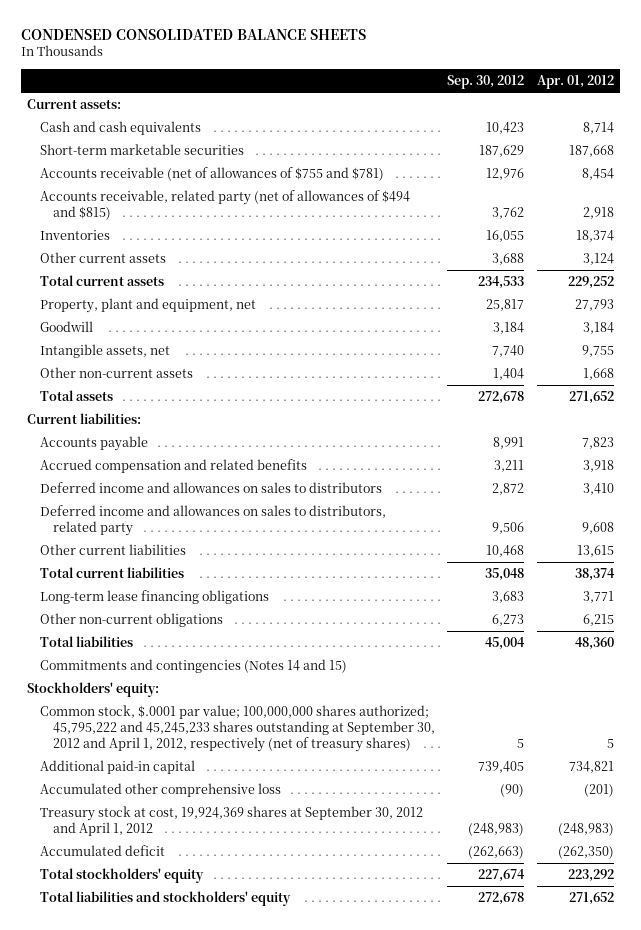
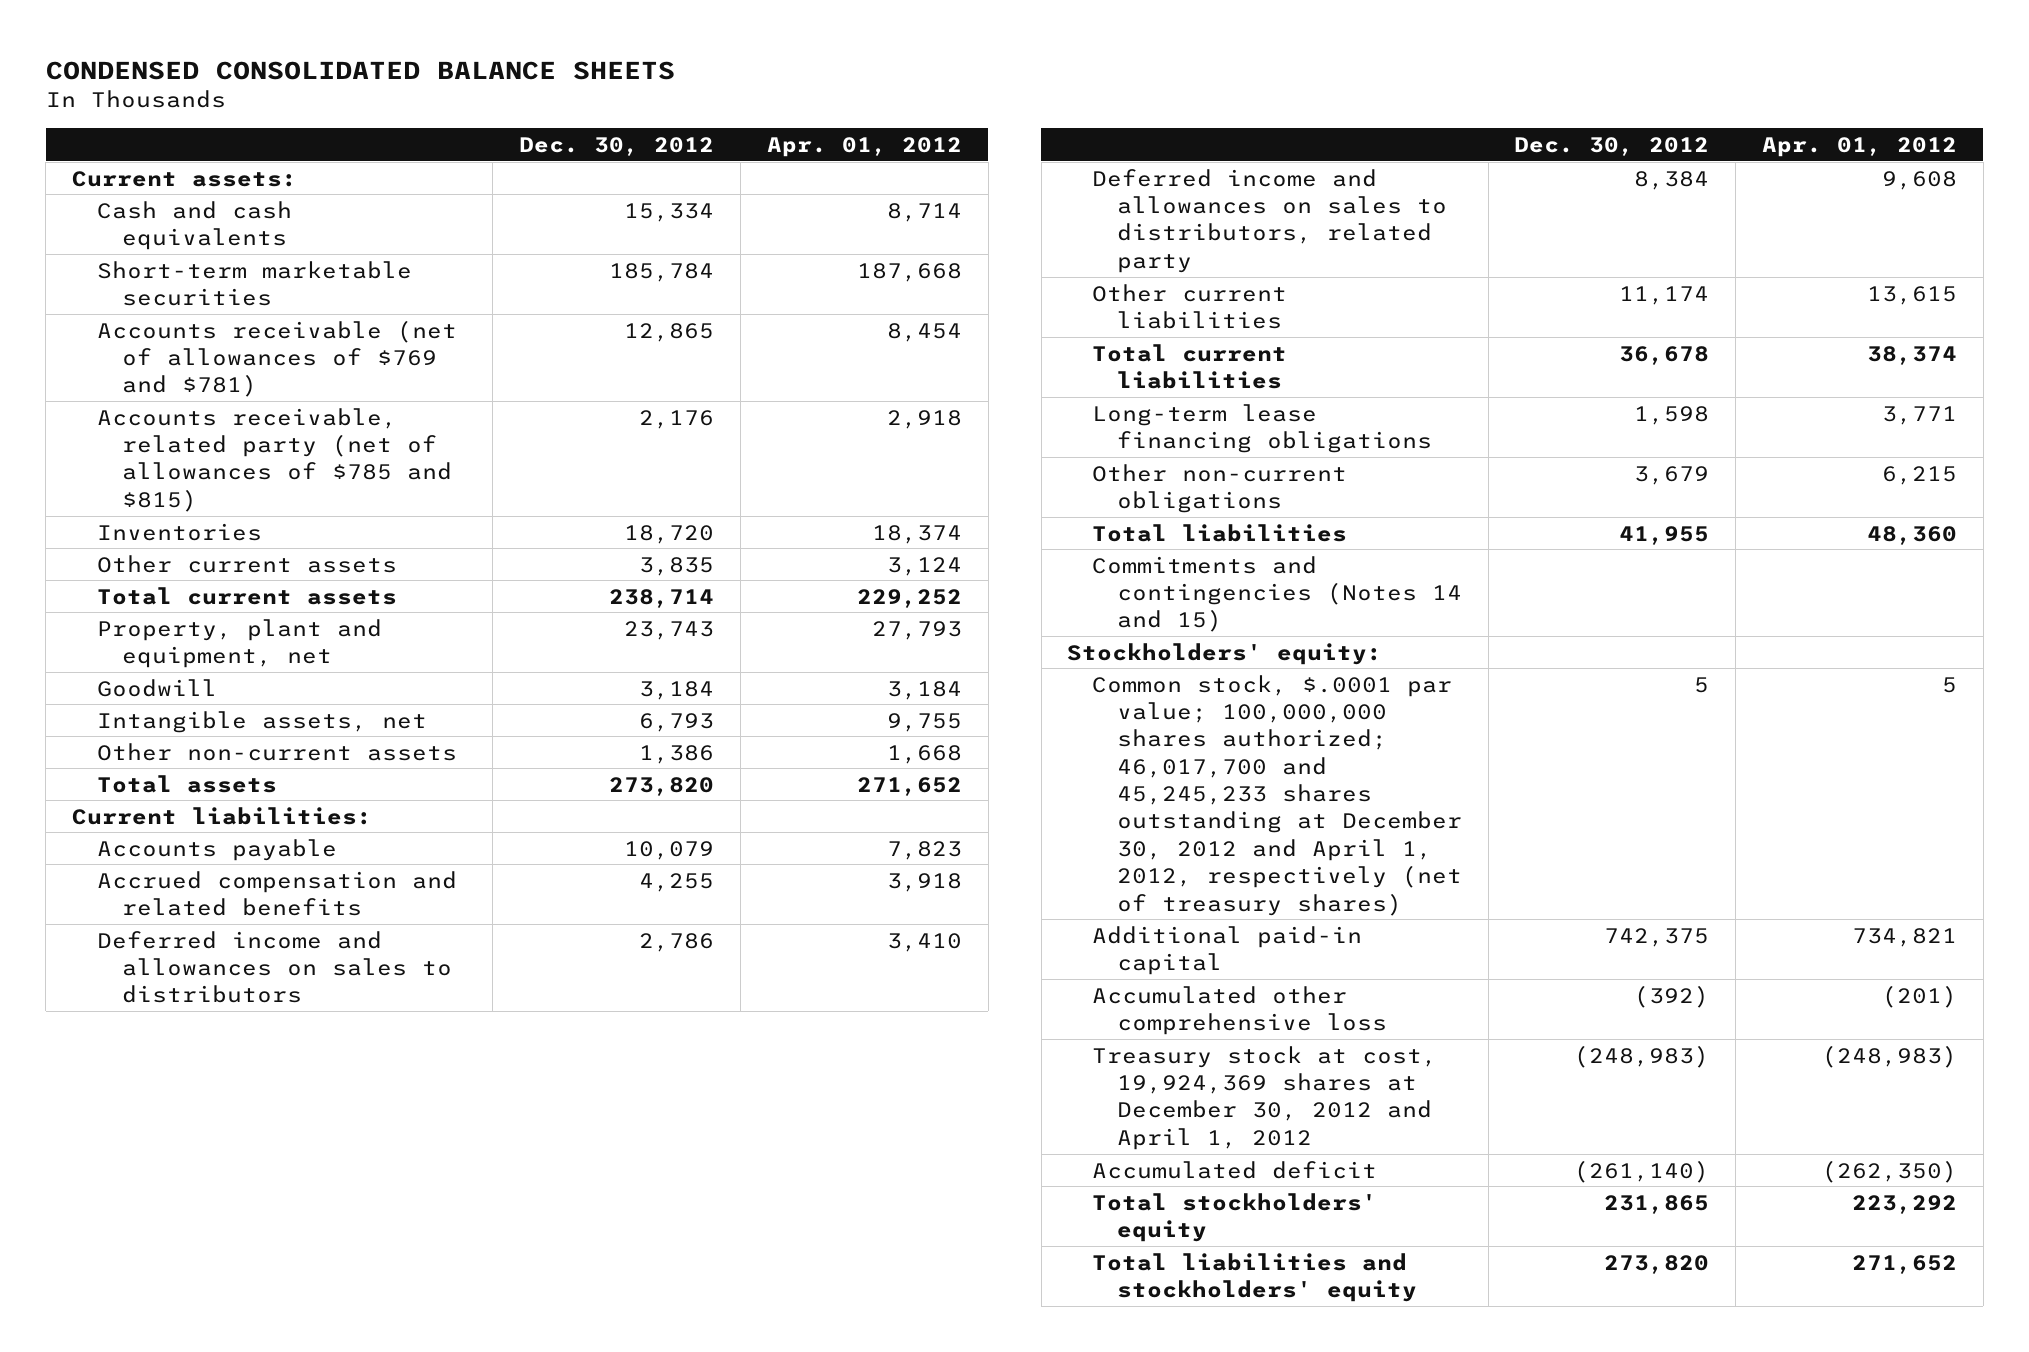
- | Sep. 30, 2012 | Apr. 01, 2012
+ | Dec. 30, 2012 | Apr. 01, 2012
- Accounts receivable (net of allowances of $755 and $781) | 12,976 | 8,454
- Accounts receivable, related party (net of allowances of $494 and $815) | 3,762 | 2,918
+ Accounts receivable (net of allowances of $769 and $781) | 12,865 | 8,454
+ Accounts receivable, related party (net of allowances of $785 and $815) | 2,176 | 2,918
- Common stock, $.0001 par value; 100,000,000 shares authorized; 45,795,222 and 45,245,233 shares outstanding at September 30, 2012 and April 1, 2012, respectively (net of treasury shares) | 5 | 5
+ Common stock, $.0001 par value; 100,000,000 shares authorized; 46,017,700 and 45,245,233 shares outstanding at December 30, 2012 and April 1, 2012, respectively (net of treasury shares) | 5 | 5
- Treasury stock at cost, 19,924,369 shares at September 30, 2012 and April 1, 2012 | (248,983) | (248,983)
+ Treasury stock at cost, 19,924,369 shares at December 30, 2012 and April 1, 2012 | (248,983) | (248,983)

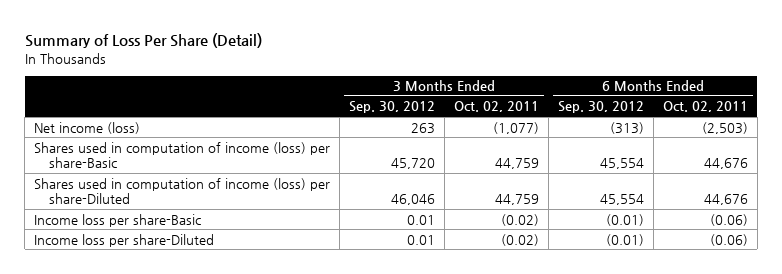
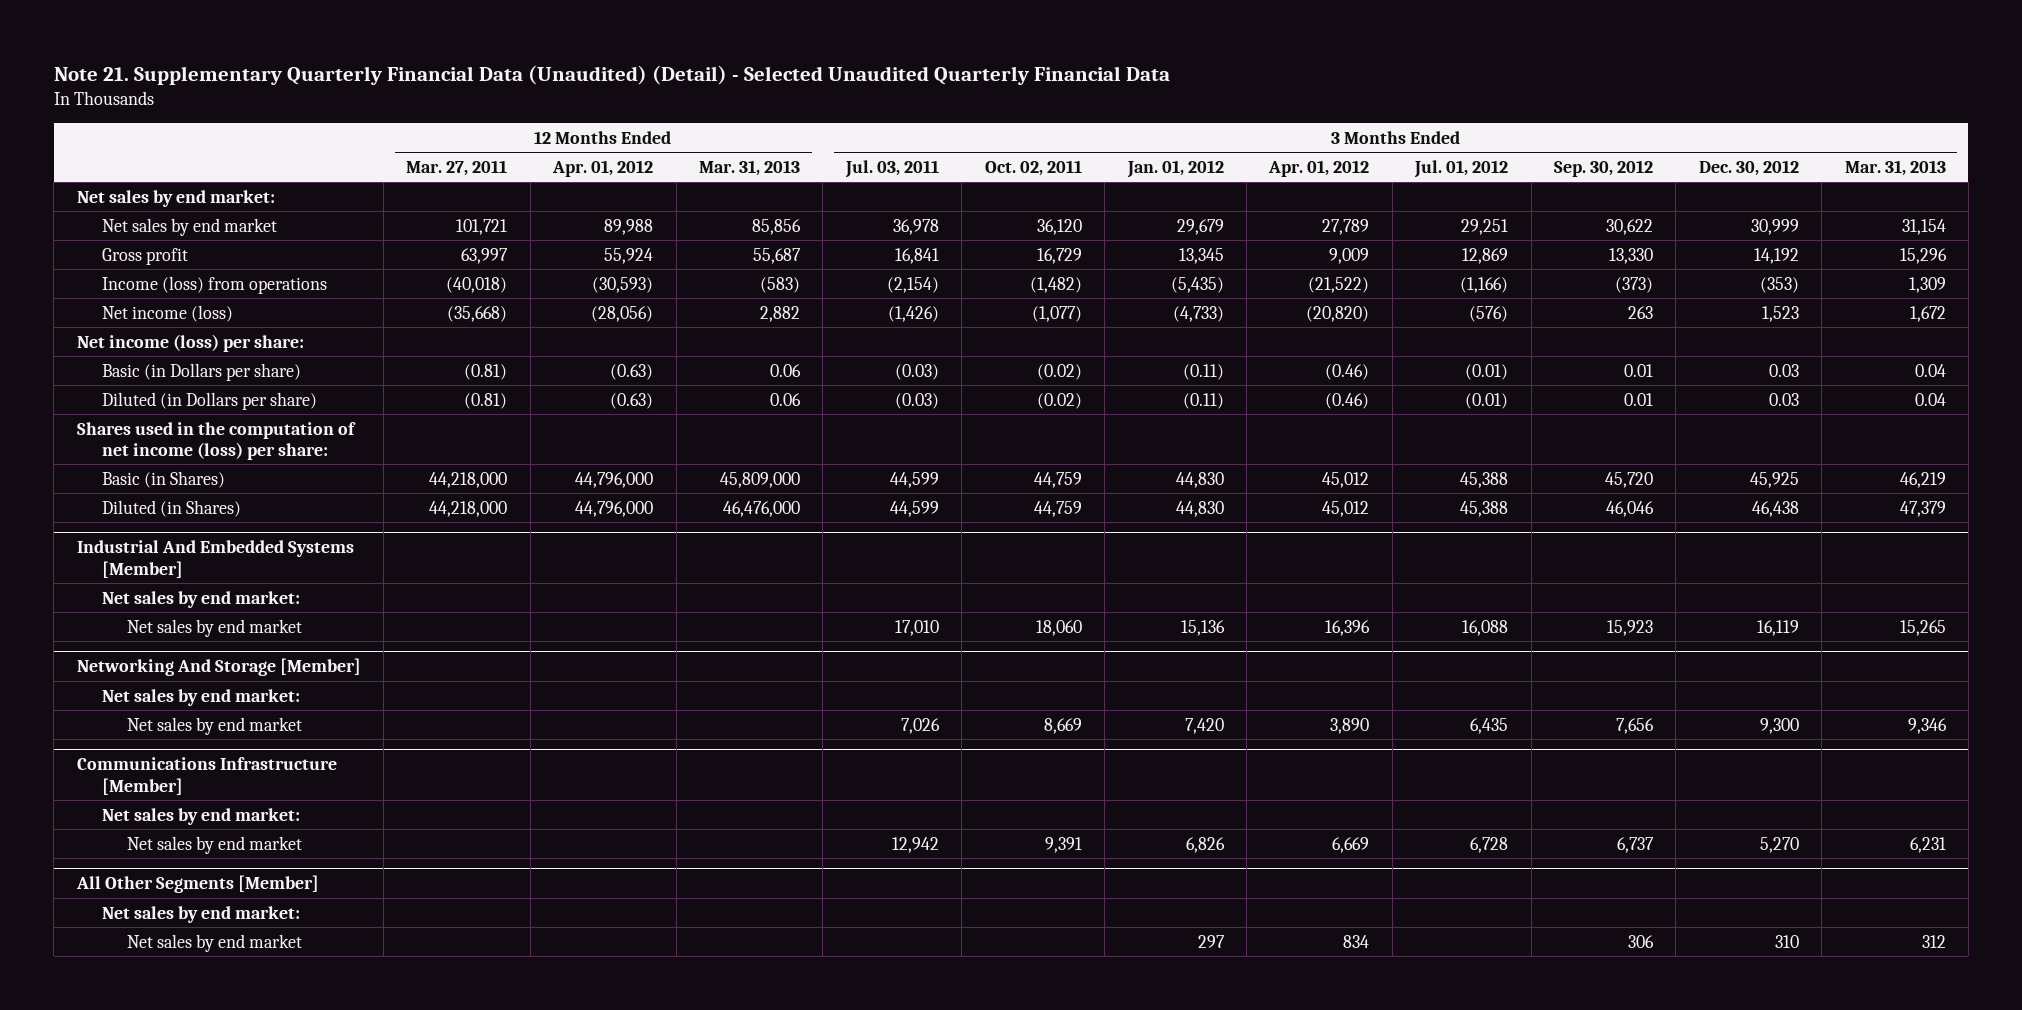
- Summary of Loss Per Share (Detail)
+ Note 21. Supplementary Quarterly Financial Data (Unaudited) (Detail) - Selected Unaudited Quarterly Financial Data
- | 3 Months Ended Sep. 30, 2012 | 3 Months Ended Oct. 02, 2011 | 6 Months Ended Sep. 30, 2012 | 6 Months Ended Oct. 02, 2011
+ | 12 Months Ended Mar. 27, 2011 | 12 Months Ended Apr. 01, 2012 | 12 Months Ended Mar. 31, 2013 | 3 Months Ended Jul. 03, 2011 | 3 Months Ended Oct. 02, 2011 | 3 Months Ended Jan. 01, 2012 | 3 Months Ended Apr. 01, 2012 | 3 Months Ended Jul. 01, 2012 | 3 Months Ended Sep. 30, 2012 | 3 Months Ended Dec. 30, 2012 | 3 Months Ended Mar. 31, 2013
+ Net sales by end market:
+ Net sales by end market | 101,721 | 89,988 | 85,856 | 36,978 | 36,120 | 29,679 | 27,789 | 29,251 | 30,622 | 30,999 | 31,154
+ Gross profit | 63,997 | 55,924 | 55,687 | 16,841 | 16,729 | 13,345 | 9,009 | 12,869 | 13,330 | 14,192 | 15,296
+ Income (loss) from operations | (40,018) | (30,593) | (583) | (2,154) | (1,482) | (5,435) | (21,522) | (1,166) | (373) | (353) | 1,309
- Shares used in computation of income (loss) per share-Basic | 45,720 | 44,759 | 45,554 | 44,676
- Shares used in computation of income (loss) per share-Diluted | 46,046 | 44,759 | 45,554 | 44,676
- Income loss per share-Basic | 0.01 | (0.02) | (0.01) | (0.06)
- Income loss per share-Diluted | 0.01 | (0.02) | (0.01) | (0.06)
+ Net income (loss) per share:
+ Basic (in Dollars per share) | (0.81) | (0.63) | 0.06 | (0.03) | (0.02) | (0.11) | (0.46) | (0.01) | 0.01 | 0.03 | 0.04
+ Diluted (in Dollars per share) | (0.81) | (0.63) | 0.06 | (0.03) | (0.02) | (0.11) | (0.46) | (0.01) | 0.01 | 0.03 | 0.04
+ Shares used in the computation of net income (loss) per share:
+ Basic (in Shares) | 44,218,000 | 44,796,000 | 45,809,000 | 44,599 | 44,759 | 44,830 | 45,012 | 45,388 | 45,720 | 45,925 | 46,219
+ Diluted (in Shares) | 44,218,000 | 44,796,000 | 46,476,000 | 44,599 | 44,759 | 44,830 | 45,012 | 45,388 | 46,046 | 46,438 | 47,379
+ Industrial And Embedded Systems [Member]
+ Net sales by end market:
+ Net sales by end market | | | | 17,010 | 18,060 | 15,136 | 16,396 | 16,088 | 15,923 | 16,119 | 15,265
+ Networking And Storage [Member]
+ Net sales by end market:
+ Net sales by end market | | | | 7,026 | 8,669 | 7,420 | 3,890 | 6,435 | 7,656 | 9,300 | 9,346
+ Communications Infrastructure [Member]
+ Net sales by end market:
+ Net sales by end market | | | | 12,942 | 9,391 | 6,826 | 6,669 | 6,728 | 6,737 | 5,270 | 6,231
+ All Other Segments [Member]
+ Net sales by end market:
+ Net sales by end market | | | | | | 297 | 834 | | 306 | 310 | 312

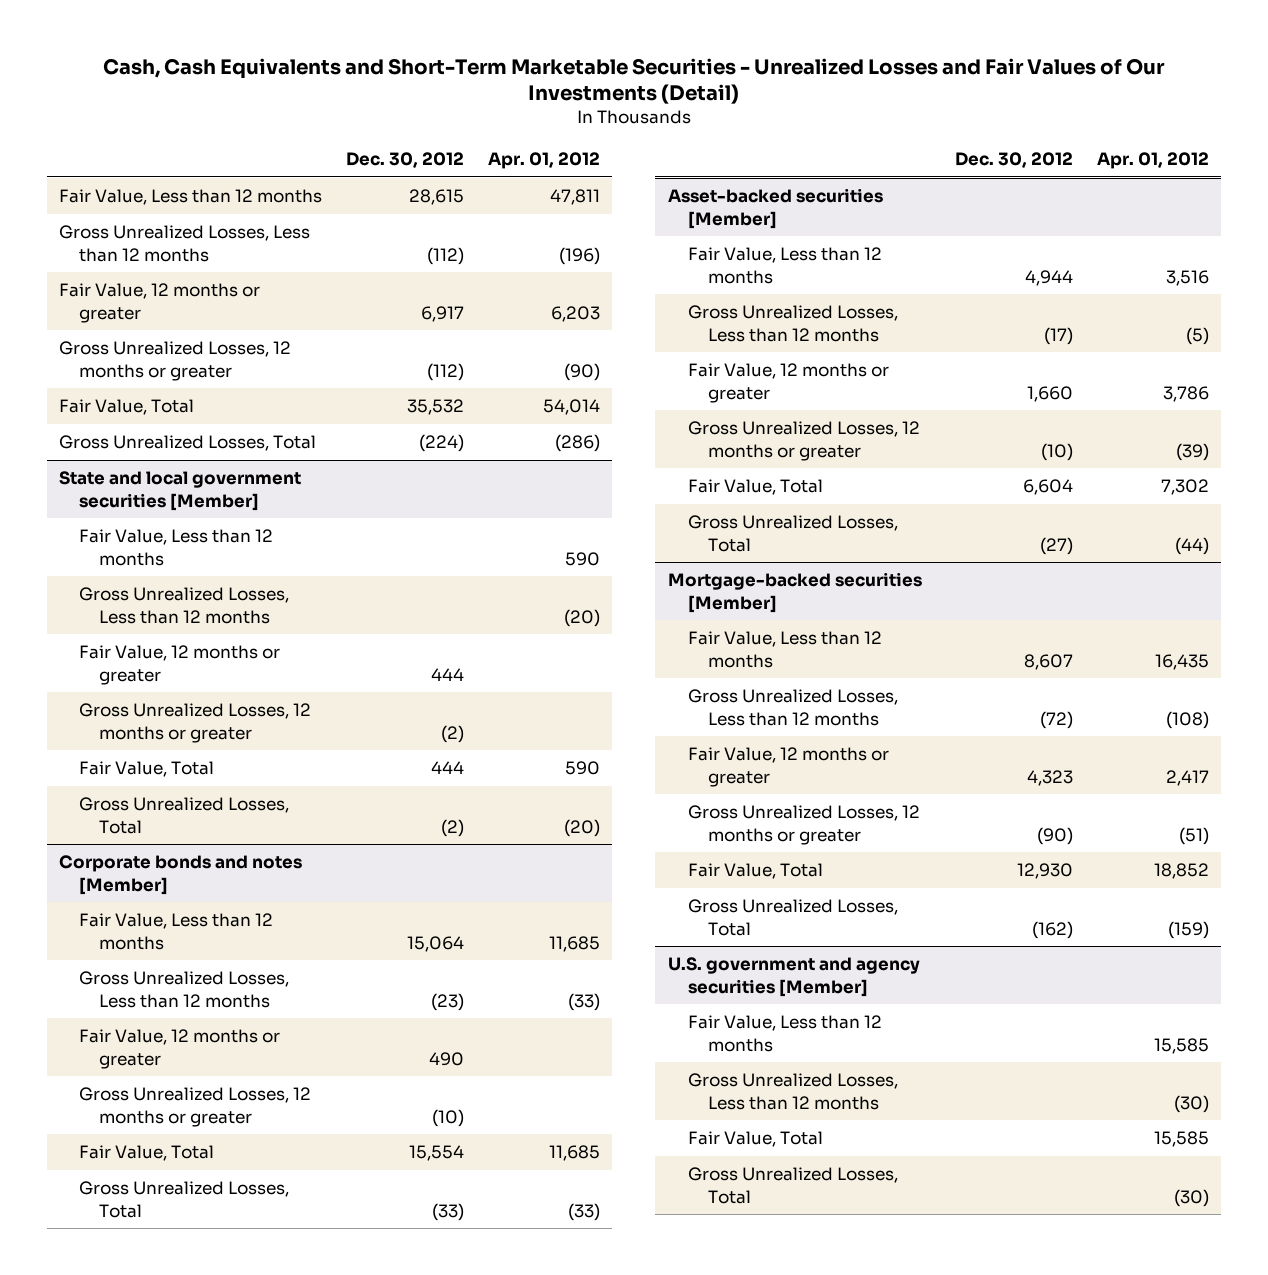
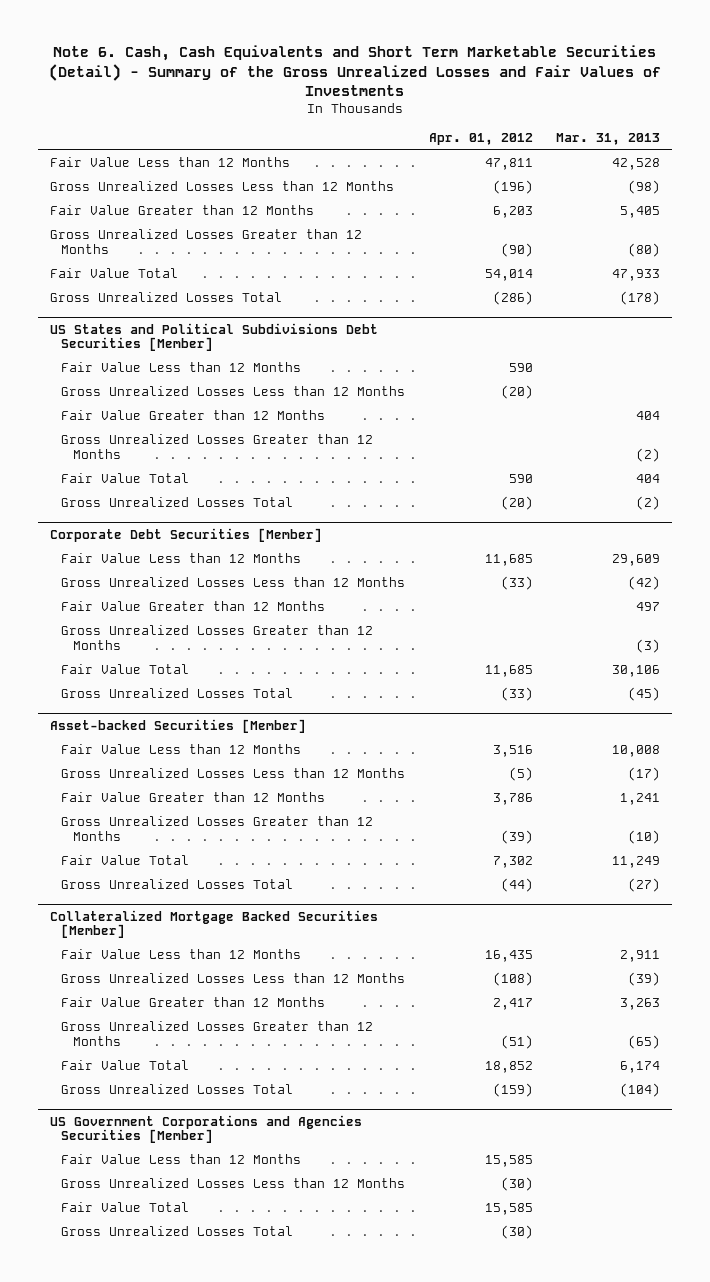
- Cash, Cash Equivalents and Short-Term Marketable Securities - Unrealized Losses and Fair Values of Our Investments (Detail)
+ Note 6. Cash, Cash Equivalents and Short Term Marketable Securities (Detail) - Summary of the Gross Unrealized Losses and Fair Values of Investments
- | Dec. 30, 2012 | Apr. 01, 2012
+ | Apr. 01, 2012 | Mar. 31, 2013
- Fair Value, Less than 12 months | 28,615 | 47,811
- Gross Unrealized Losses, Less than 12 months | (112) | (196)
- Fair Value, 12 months or greater | 6,917 | 6,203
- Gross Unrealized Losses, 12 months or greater | (112) | (90)
- Fair Value, Total | 35,532 | 54,014
- Gross Unrealized Losses, Total | (224) | (286)
- State and local government securities [Member]
- Fair Value, Less than 12 months | | 590
- Gross Unrealized Losses, Less than 12 months | | (20)
- Fair Value, 12 months or greater | 444 |
- Gross Unrealized Losses, 12 months or greater | (2) |
- Fair Value, Total | 444 | 590
- Gross Unrealized Losses, Total | (2) | (20)
- Corporate bonds and notes [Member]
- Fair Value, Less than 12 months | 15,064 | 11,685
- Gross Unrealized Losses, Less than 12 months | (23) | (33)
- Fair Value, 12 months or greater | 490 |
- Gross Unrealized Losses, 12 months or greater | (10) |
- Fair Value, Total | 15,554 | 11,685
- Gross Unrealized Losses, Total | (33) | (33)
- Asset-backed securities [Member]
- Fair Value, Less than 12 months | 4,944 | 3,516
- Gross Unrealized Losses, Less than 12 months | (17) | (5)
- Fair Value, 12 months or greater | 1,660 | 3,786
- Gross Unrealized Losses, 12 months or greater | (10) | (39)
- Fair Value, Total | 6,604 | 7,302
- Gross Unrealized Losses, Total | (27) | (44)
- Mortgage-backed securities [Member]
- Fair Value, Less than 12 months | 8,607 | 16,435
- Gross Unrealized Losses, Less than 12 months | (72) | (108)
- Fair Value, 12 months or greater | 4,323 | 2,417
- Gross Unrealized Losses, 12 months or greater | (90) | (51)
- Fair Value, Total | 12,930 | 18,852
- Gross Unrealized Losses, Total | (162) | (159)
- U.S. government and agency securities [Member]
- Fair Value, Less than 12 months | | 15,585
- Gross Unrealized Losses, Less than 12 months | | (30)
- Fair Value, Total | | 15,585
- Gross Unrealized Losses, Total | | (30)
+ Fair Value Less than 12 Months | 47,811 | 42,528
+ Gross Unrealized Losses Less than 12 Months | (196) | (98)
+ Fair Value Greater than 12 Months | 6,203 | 5,405
+ Gross Unrealized Losses Greater than 12 Months | (90) | (80)
+ Fair Value Total | 54,014 | 47,933
+ Gross Unrealized Losses Total | (286) | (178)
+ US States and Political Subdivisions Debt Securities [Member]
+ Fair Value Less than 12 Months | 590 |
+ Gross Unrealized Losses Less than 12 Months | (20) |
+ Fair Value Greater than 12 Months | | 404
+ Gross Unrealized Losses Greater than 12 Months | | (2)
+ Fair Value Total | 590 | 404
+ Gross Unrealized Losses Total | (20) | (2)
+ Corporate Debt Securities [Member]
+ Fair Value Less than 12 Months | 11,685 | 29,609
+ Gross Unrealized Losses Less than 12 Months | (33) | (42)
+ Fair Value Greater than 12 Months | | 497
+ Gross Unrealized Losses Greater than 12 Months | | (3)
+ Fair Value Total | 11,685 | 30,106
+ Gross Unrealized Losses Total | (33) | (45)
+ Asset-backed Securities [Member]
+ Fair Value Less than 12 Months | 3,516 | 10,008
+ Gross Unrealized Losses Less than 12 Months | (5) | (17)
+ Fair Value Greater than 12 Months | 3,786 | 1,241
+ Gross Unrealized Losses Greater than 12 Months | (39) | (10)
+ Fair Value Total | 7,302 | 11,249
+ Gross Unrealized Losses Total | (44) | (27)
+ Collateralized Mortgage Backed Securities [Member]
+ Fair Value Less than 12 Months | 16,435 | 2,911
+ Gross Unrealized Losses Less than 12 Months | (108) | (39)
+ Fair Value Greater than 12 Months | 2,417 | 3,263
+ Gross Unrealized Losses Greater than 12 Months | (51) | (65)
+ Fair Value Total | 18,852 | 6,174
+ Gross Unrealized Losses Total | (159) | (104)
+ US Government Corporations and Agencies Securities [Member]
+ Fair Value Less than 12 Months | 15,585 |
+ Gross Unrealized Losses Less than 12 Months | (30) |
+ Fair Value Total | 15,585 |
+ Gross Unrealized Losses Total | (30) |

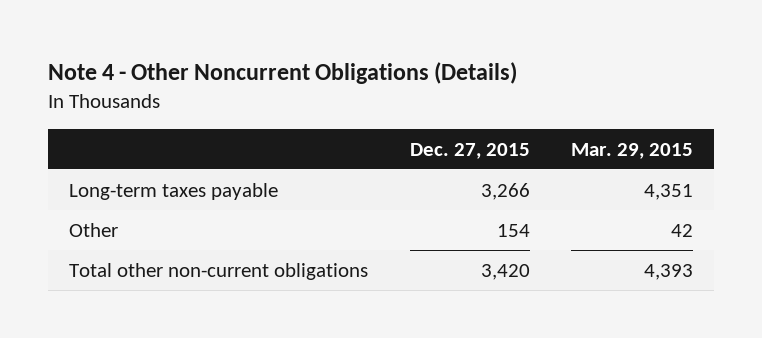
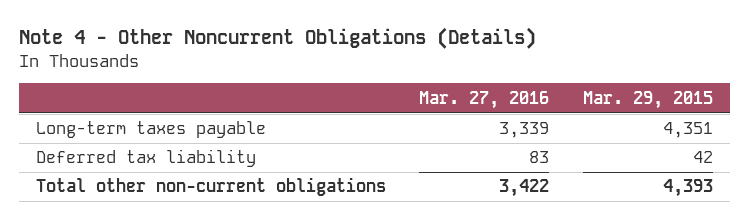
- | Dec. 27, 2015 | Mar. 29, 2015
+ | Mar. 27, 2016 | Mar. 29, 2015
- Other | 154 | 42
+ Deferred tax liability | 83 | 42

